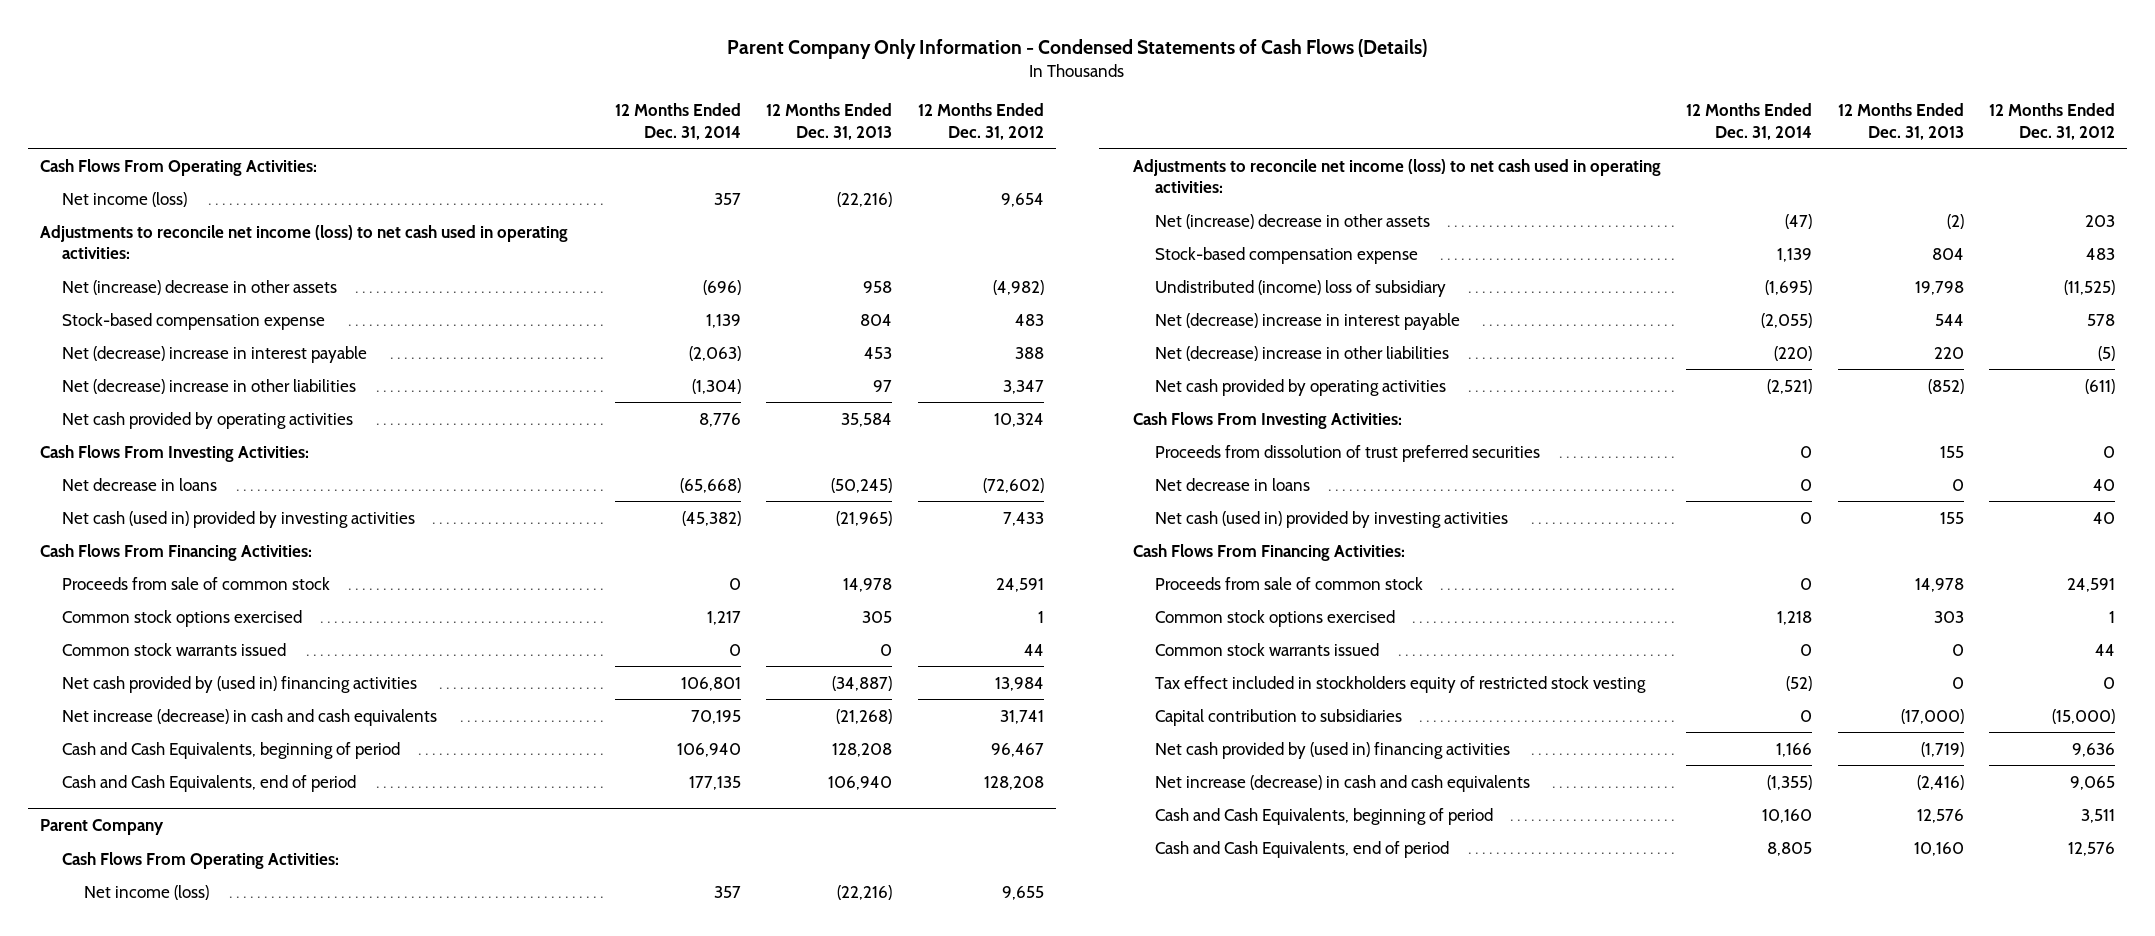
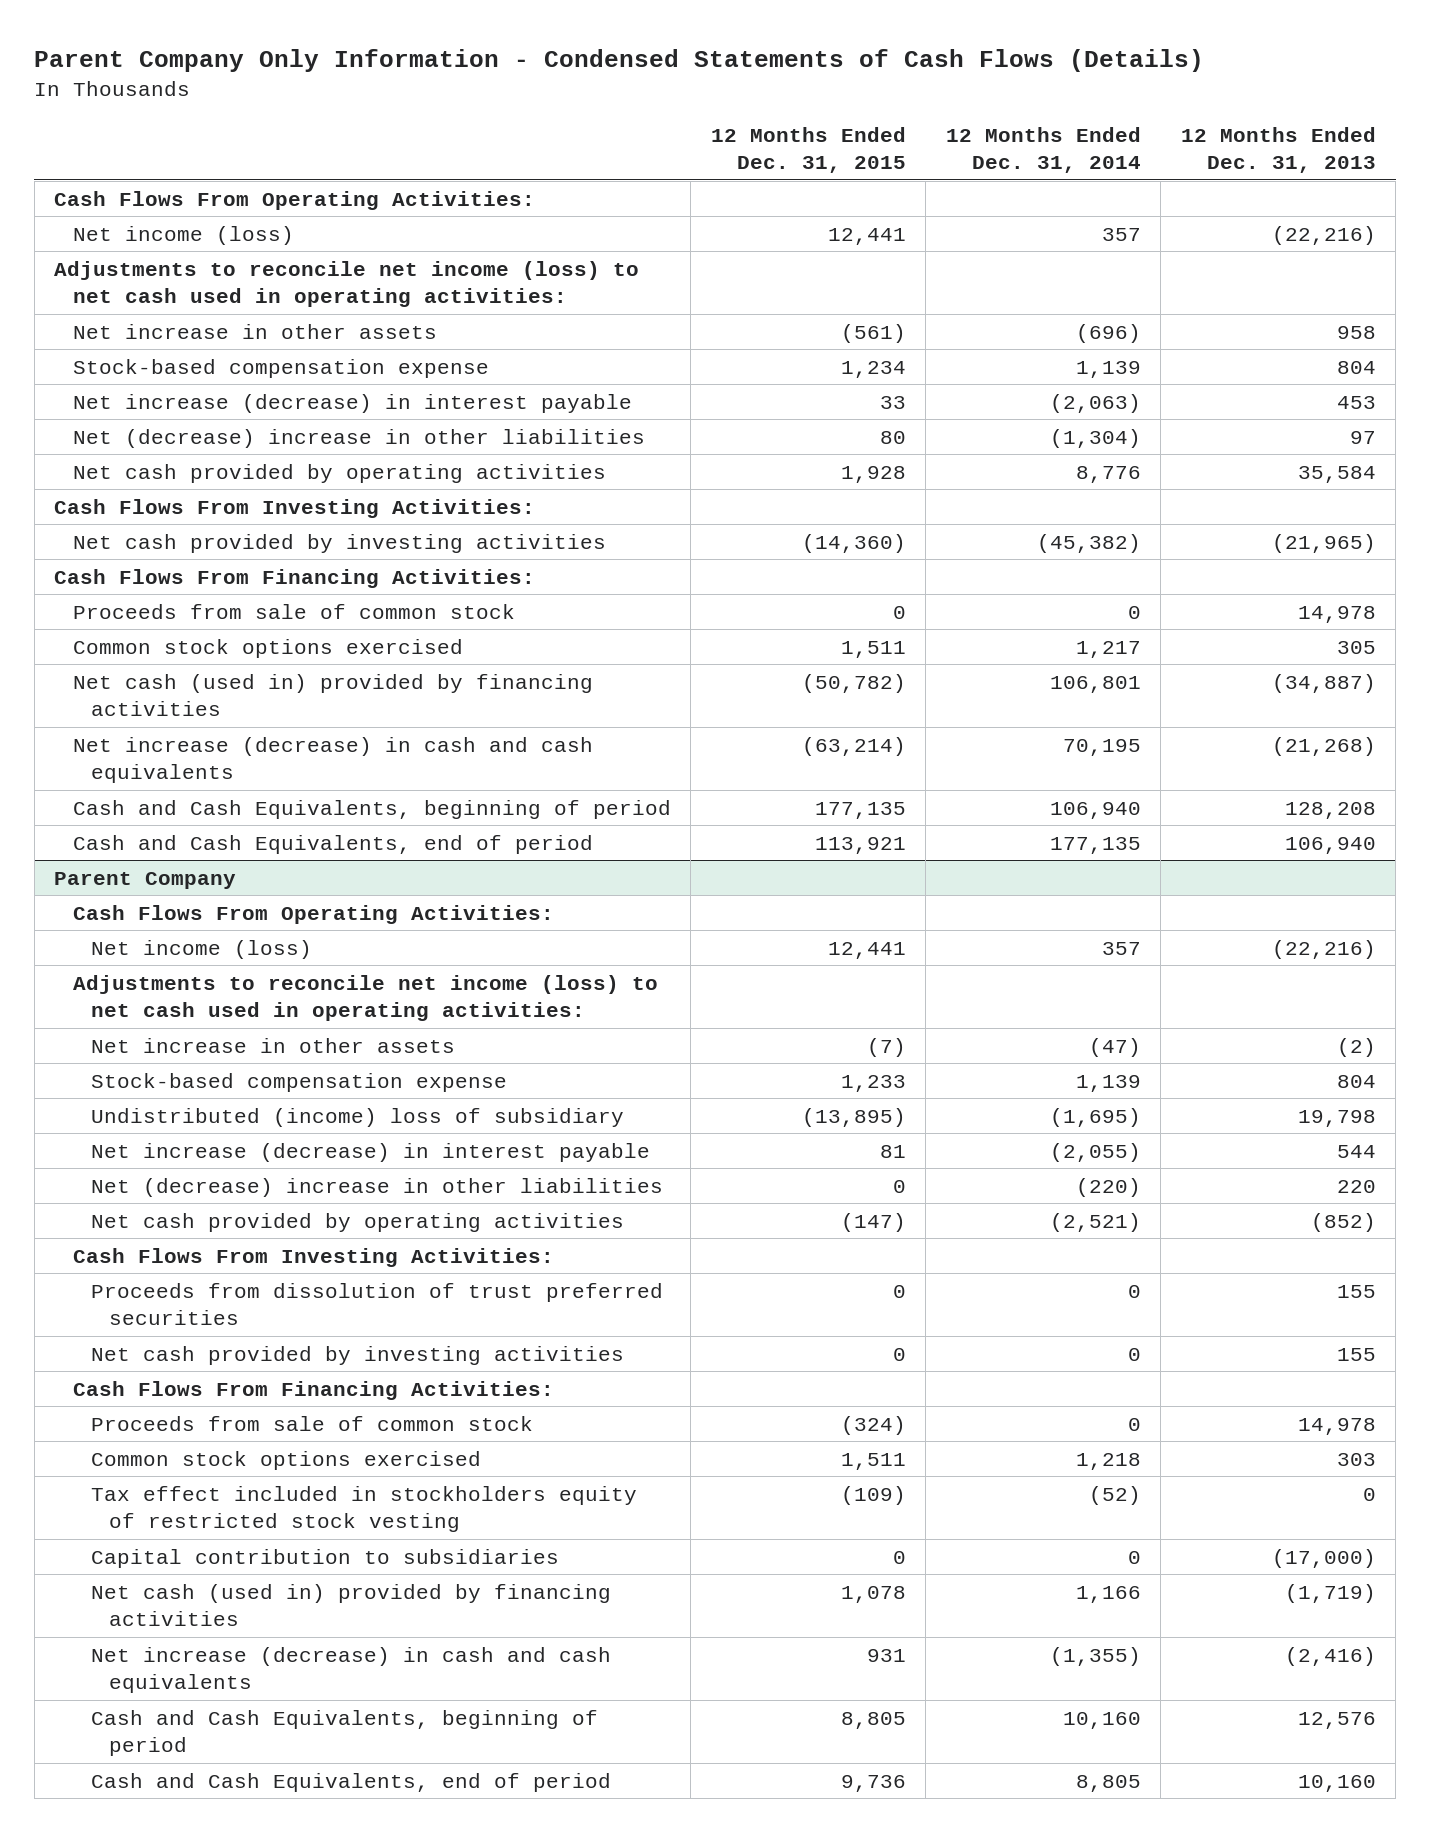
- | 12 Months Ended Dec. 31, 2014 | 12 Months Ended Dec. 31, 2013 | 12 Months Ended Dec. 31, 2012
+ | 12 Months Ended Dec. 31, 2015 | 12 Months Ended Dec. 31, 2014 | 12 Months Ended Dec. 31, 2013
- Net (increase) decrease in other assets | (696) | 958 | (4,982)
+ Net increase in other assets | (561) | (696) | 958
- Net (decrease) increase in interest payable | (2,063) | 453 | 388
+ Net increase (decrease) in interest payable | 33 | (2,063) | 453
- Net decrease in loans | (65,668) | (50,245) | (72,602)
- Net cash (used in) provided by investing activities | (45,382) | (21,965) | 7,433
+ Net cash provided by investing activities | (14,360) | (45,382) | (21,965)
- Common stock warrants issued | 0 | 0 | 44
- Net cash provided by (used in) financing activities | 106,801 | (34,887) | 13,984
+ Net cash (used in) provided by financing activities | (50,782) | 106,801 | (34,887)
@ Parent Company
- Net (increase) decrease in other assets | (47) | (2) | 203
+ Net increase in other assets | (7) | (47) | (2)
- Net (decrease) increase in interest payable | (2,055) | 544 | 578
+ Net increase (decrease) in interest payable | 81 | (2,055) | 544
- Net decrease in loans | 0 | 0 | 40
- Net cash (used in) provided by investing activities | 0 | 155 | 40
+ Net cash provided by investing activities | 0 | 0 | 155
- Common stock warrants issued | 0 | 0 | 44
- Net cash provided by (used in) financing activities | 1,166 | (1,719) | 9,636
+ Net cash (used in) provided by financing activities | 1,078 | 1,166 | (1,719)

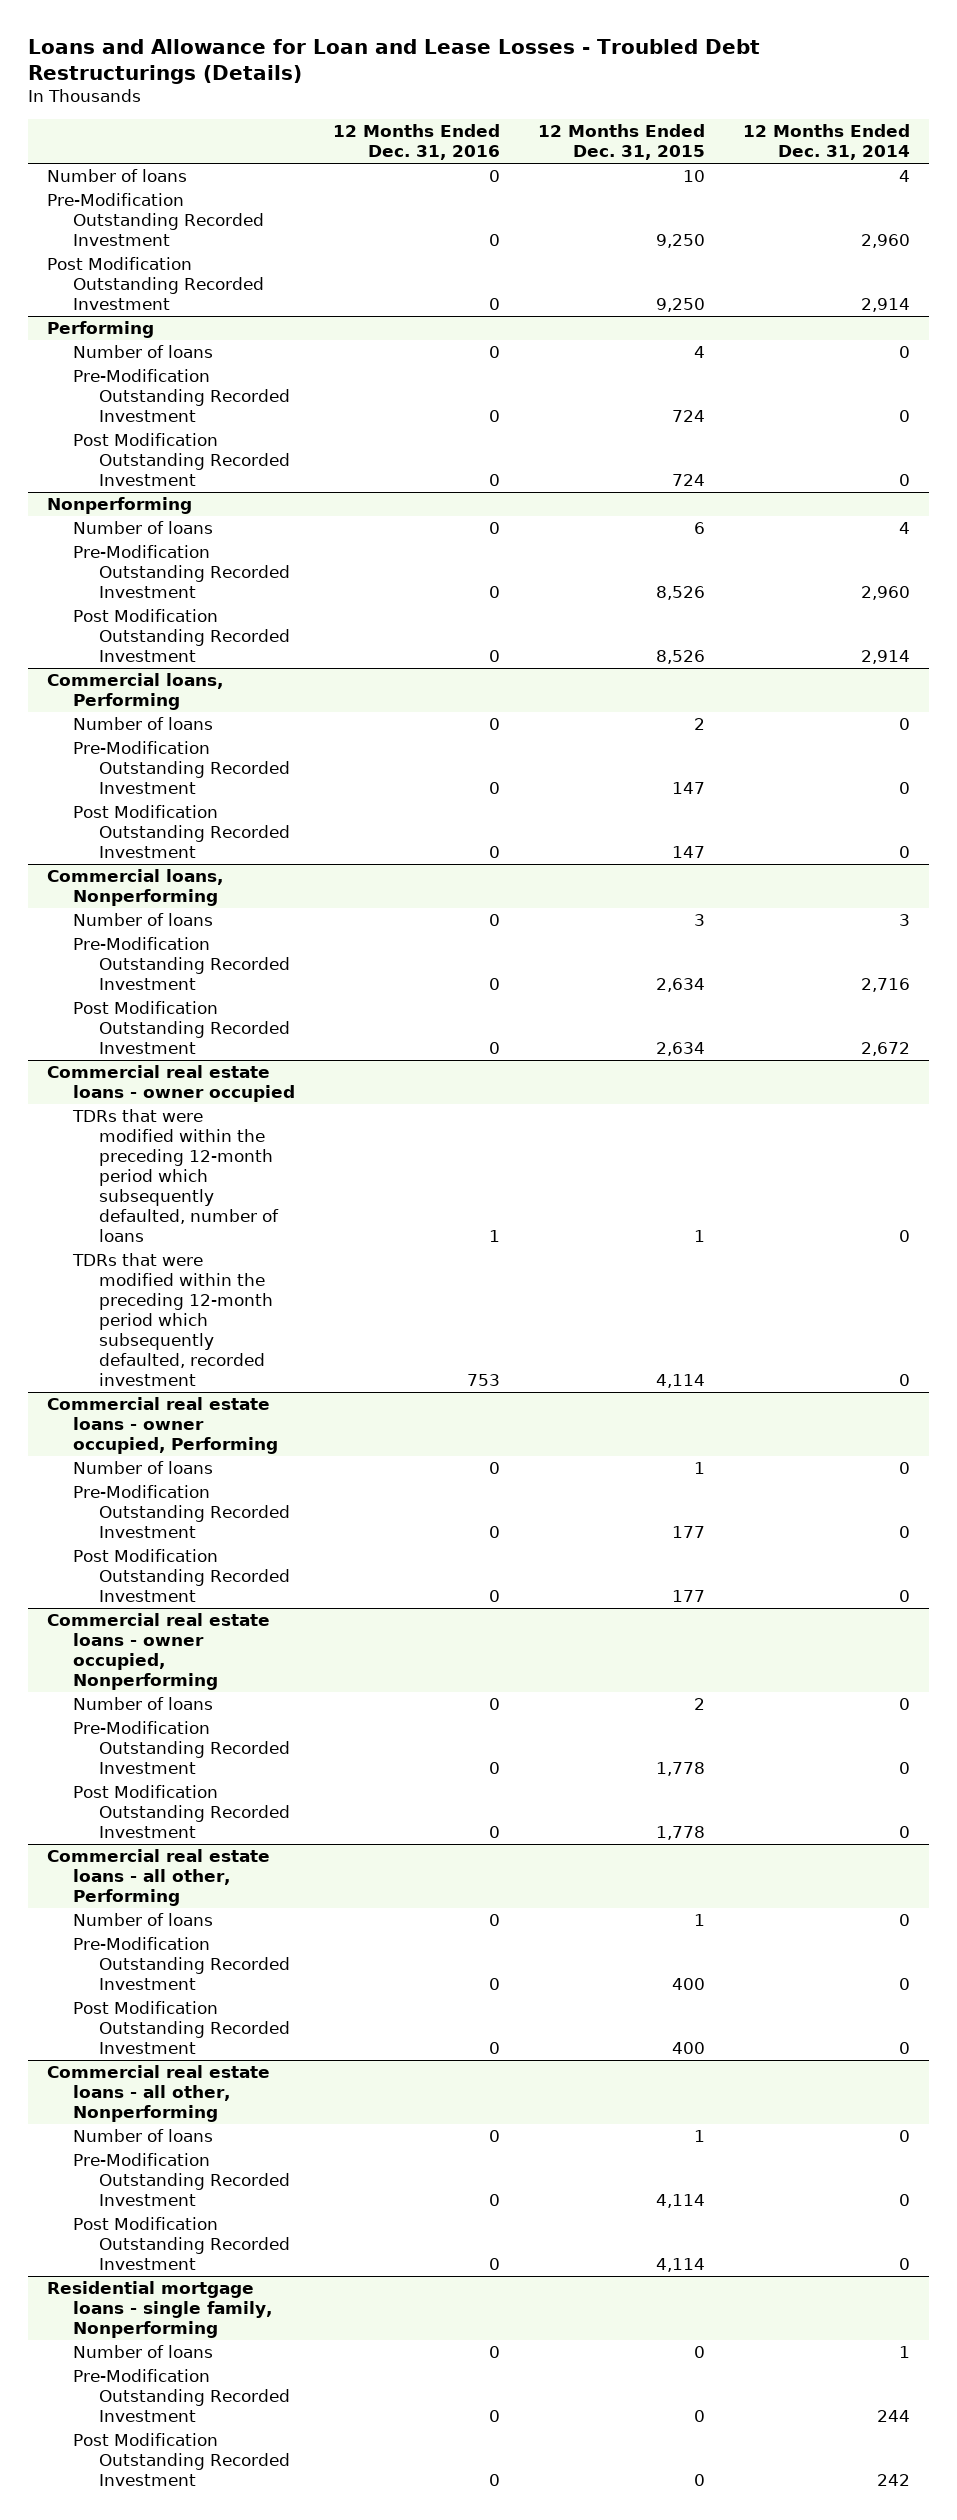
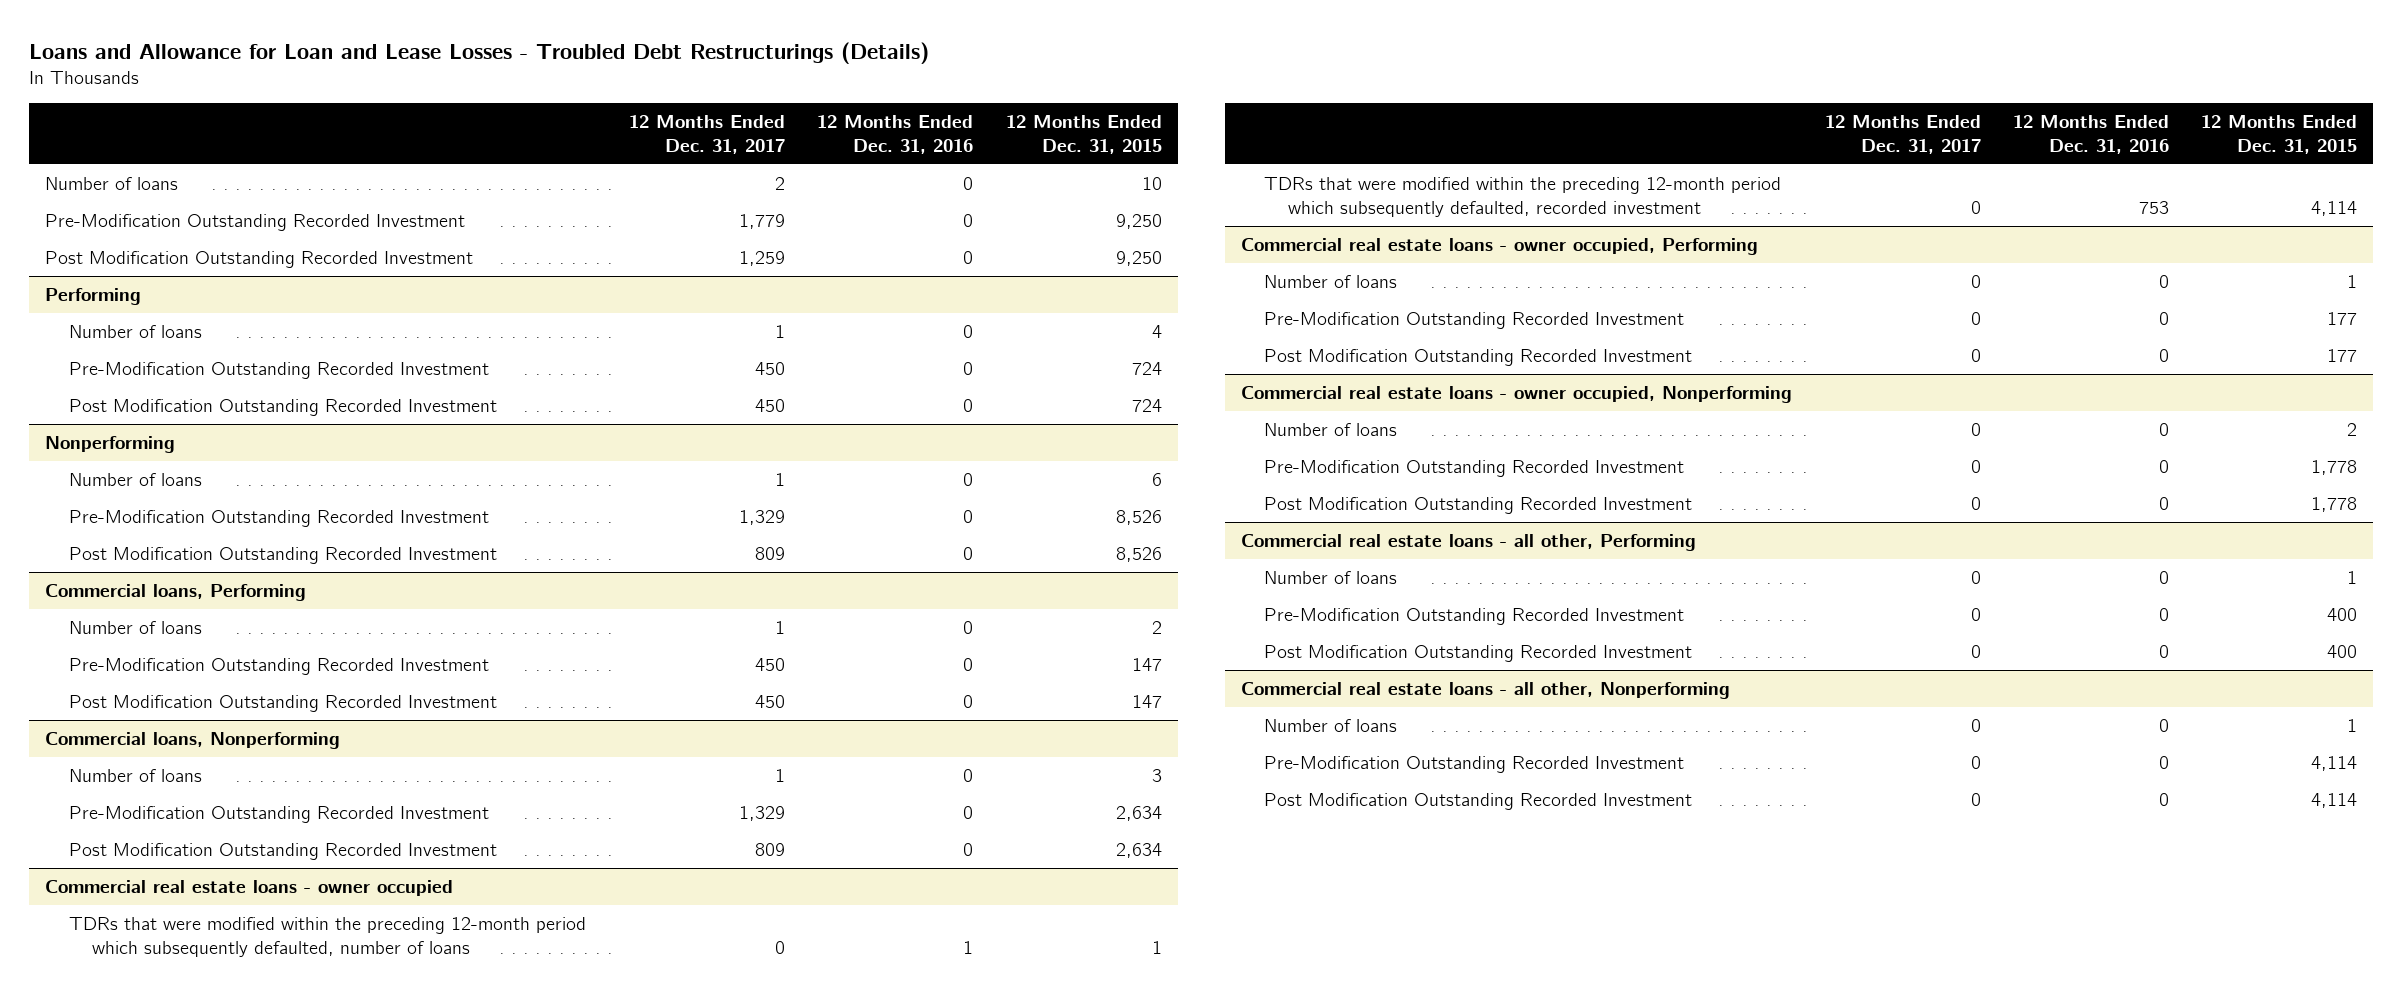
- | 12 Months Ended Dec. 31, 2016 | 12 Months Ended Dec. 31, 2015 | 12 Months Ended Dec. 31, 2014
+ | 12 Months Ended Dec. 31, 2017 | 12 Months Ended Dec. 31, 2016 | 12 Months Ended Dec. 31, 2015
- Residential mortgage loans - single family, Nonperforming
- Number of loans | 0 | 0 | 1
- Pre-Modification Outstanding Recorded Investment | 0 | 0 | 244
- Post Modification Outstanding Recorded Investment | 0 | 0 | 242

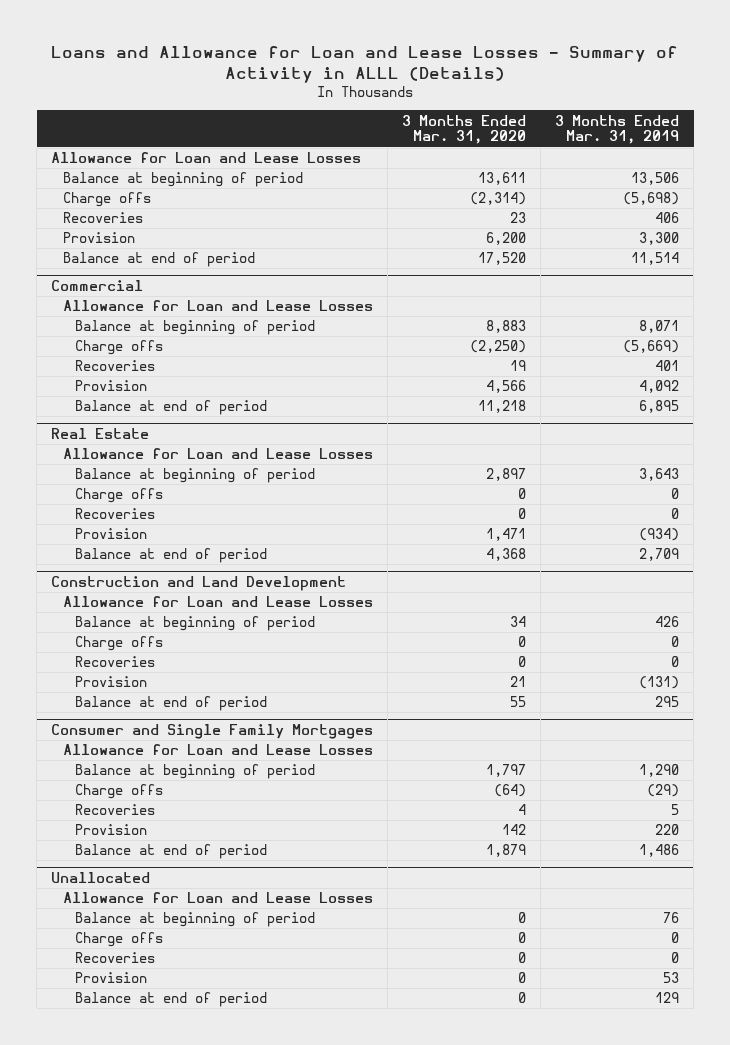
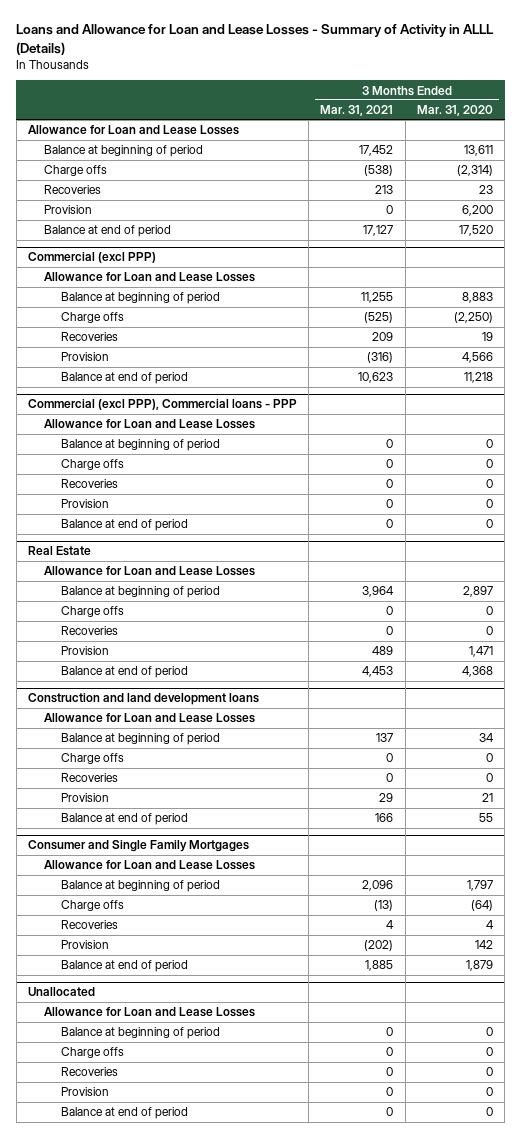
- | 3 Months Ended Mar. 31, 2020 | 3 Months Ended Mar. 31, 2019
+ | 3 Months Ended Mar. 31, 2021 | 3 Months Ended Mar. 31, 2020
- Commercial
+ Commercial (excl PPP)
+ Commercial (excl PPP), Commercial loans - PPP
+ Allowance for Loan and Lease Losses
+ Balance at beginning of period | 0 | 0
+ Charge offs | 0 | 0
+ Recoveries | 0 | 0
+ Provision | 0 | 0
+ Balance at end of period | 0 | 0
- Construction and Land Development
+ Construction and land development loans

